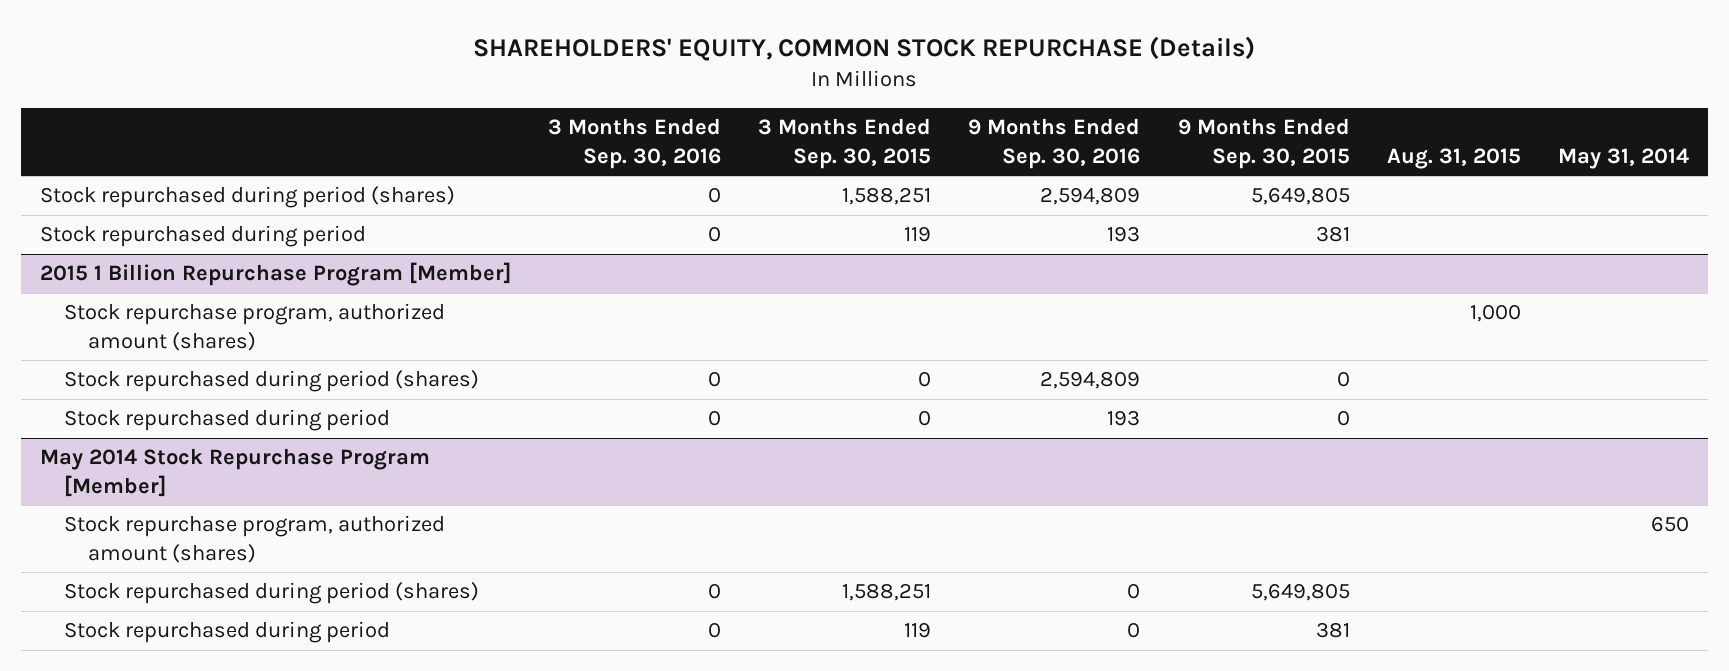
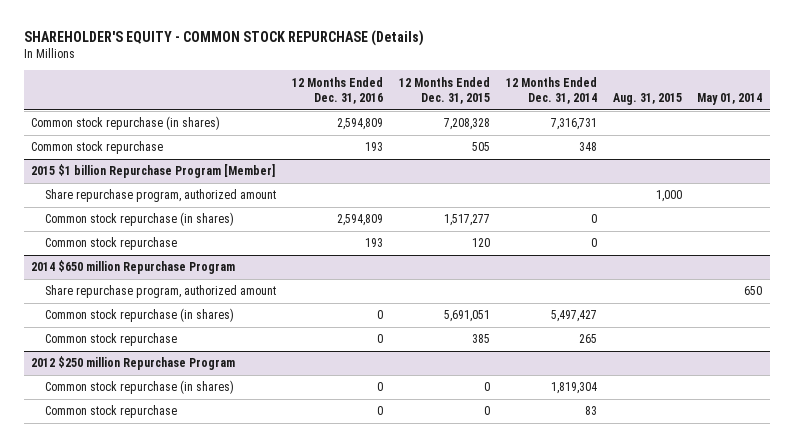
- SHAREHOLDERS' EQUITY, COMMON STOCK REPURCHASE (Details)
+ SHAREHOLDER'S EQUITY - COMMON STOCK REPURCHASE (Details)
- | 3 Months Ended Sep. 30, 2016 | 3 Months Ended Sep. 30, 2015 | 9 Months Ended Sep. 30, 2016 | 9 Months Ended Sep. 30, 2015 | Aug. 31, 2015 | May 31, 2014
+ | 12 Months Ended Dec. 31, 2016 | 12 Months Ended Dec. 31, 2015 | 12 Months Ended Dec. 31, 2014 | Aug. 31, 2015 | May 01, 2014
- Stock repurchased during period (shares) | 0 | 1,588,251 | 2,594,809 | 5,649,805 | |
- Stock repurchased during period | 0 | 119 | 193 | 381 | |
- 2015 1 Billion Repurchase Program [Member]
- Stock repurchase program, authorized amount (shares) | | | | | 1,000 |
- Stock repurchased during period (shares) | 0 | 0 | 2,594,809 | 0 | |
- Stock repurchased during period | 0 | 0 | 193 | 0 | |
- May 2014 Stock Repurchase Program [Member]
- Stock repurchase program, authorized amount (shares) | | | | | | 650
- Stock repurchased during period (shares) | 0 | 1,588,251 | 0 | 5,649,805 | |
- Stock repurchased during period | 0 | 119 | 0 | 381 | |
+ Common stock repurchase (in shares) | 2,594,809 | 7,208,328 | 7,316,731 | |
+ Common stock repurchase | 193 | 505 | 348 | |
+ 2015 $1 billion Repurchase Program [Member]
+ Share repurchase program, authorized amount | | | | 1,000 |
+ Common stock repurchase (in shares) | 2,594,809 | 1,517,277 | 0 | |
+ Common stock repurchase | 193 | 120 | 0 | |
+ 2014 $650 million Repurchase Program
+ Share repurchase program, authorized amount | | | | | 650
+ Common stock repurchase (in shares) | 0 | 5,691,051 | 5,497,427 | |
+ Common stock repurchase | 0 | 385 | 265 | |
+ 2012 $250 million Repurchase Program
+ Common stock repurchase (in shares) | 0 | 0 | 1,819,304 | |
+ Common stock repurchase | 0 | 0 | 83 | |

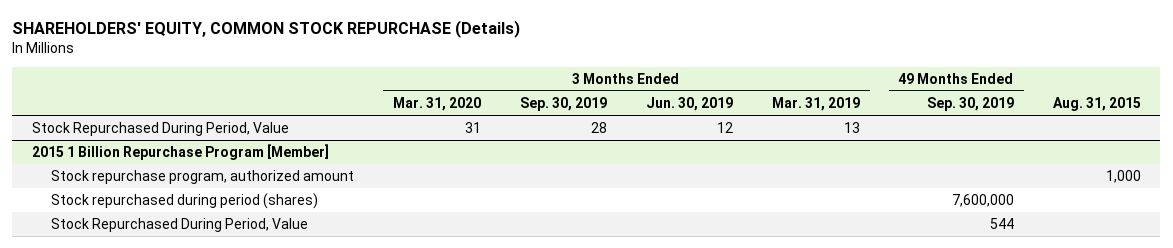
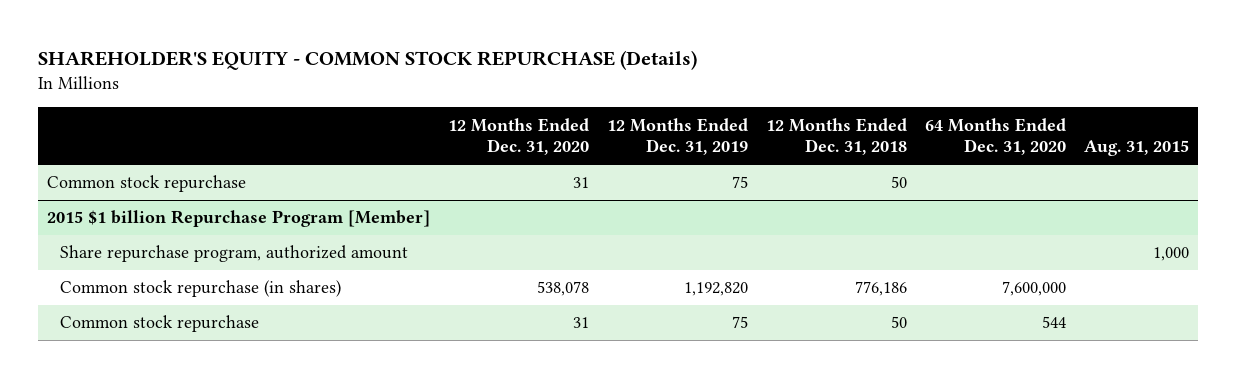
- SHAREHOLDERS' EQUITY, COMMON STOCK REPURCHASE (Details)
+ SHAREHOLDER'S EQUITY - COMMON STOCK REPURCHASE (Details)
- | 3 Months Ended Mar. 31, 2020 | 3 Months Ended Sep. 30, 2019 | 3 Months Ended Jun. 30, 2019 | 3 Months Ended Mar. 31, 2019 | 49 Months Ended Sep. 30, 2019 | Aug. 31, 2015
+ | 12 Months Ended Dec. 31, 2020 | 12 Months Ended Dec. 31, 2019 | 12 Months Ended Dec. 31, 2018 | 64 Months Ended Dec. 31, 2020 | Aug. 31, 2015
- Stock Repurchased During Period, Value | 31 | 28 | 12 | 13 | |
- 2015 1 Billion Repurchase Program [Member]
- Stock repurchase program, authorized amount | | | | | | 1,000
- Stock repurchased during period (shares) | | | | | 7,600,000 |
- Stock Repurchased During Period, Value | | | | | 544 |
+ Common stock repurchase | 31 | 75 | 50 | |
+ 2015 $1 billion Repurchase Program [Member]
+ Share repurchase program, authorized amount | | | | | 1,000
+ Common stock repurchase (in shares) | 538,078 | 1,192,820 | 776,186 | 7,600,000 |
+ Common stock repurchase | 31 | 75 | 50 | 544 |

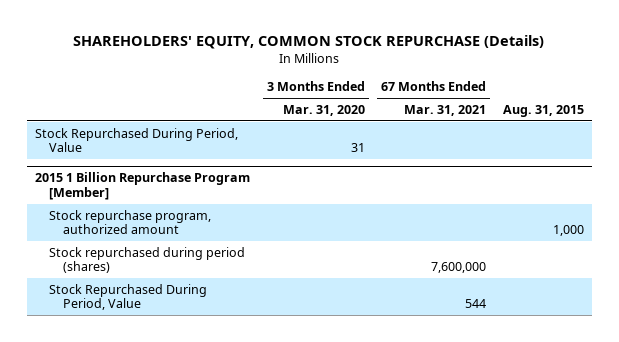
- SHAREHOLDER'S EQUITY - COMMON STOCK REPURCHASE (Details)
+ SHAREHOLDERS' EQUITY, COMMON STOCK REPURCHASE (Details)
- | 12 Months Ended Dec. 31, 2020 | 12 Months Ended Dec. 31, 2019 | 12 Months Ended Dec. 31, 2018 | 64 Months Ended Dec. 31, 2020 | Aug. 31, 2015
+ | 3 Months Ended Mar. 31, 2020 | 67 Months Ended Mar. 31, 2021 | Aug. 31, 2015
- Common stock repurchase | 31 | 75 | 50 | |
- 2015 $1 billion Repurchase Program [Member]
- Share repurchase program, authorized amount | | | | | 1,000
- Common stock repurchase (in shares) | 538,078 | 1,192,820 | 776,186 | 7,600,000 |
- Common stock repurchase | 31 | 75 | 50 | 544 |
+ Stock Repurchased During Period, Value | 31 | |
+ 2015 1 Billion Repurchase Program [Member]
+ Stock repurchase program, authorized amount | | | 1,000
+ Stock repurchased during period (shares) | | 7,600,000 |
+ Stock Repurchased During Period, Value | | 544 |

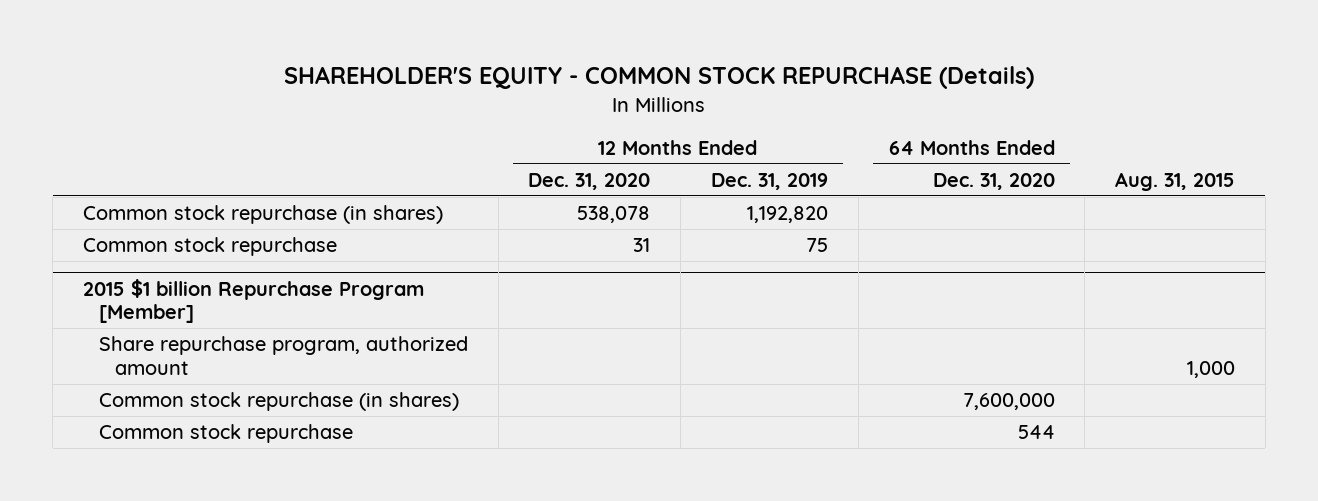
- SHAREHOLDERS' EQUITY, COMMON STOCK REPURCHASE (Details)
+ SHAREHOLDER'S EQUITY - COMMON STOCK REPURCHASE (Details)
- | 3 Months Ended Mar. 31, 2020 | 67 Months Ended Mar. 31, 2021 | Aug. 31, 2015
+ | 12 Months Ended Dec. 31, 2020 | 12 Months Ended Dec. 31, 2019 | 64 Months Ended Dec. 31, 2020 | Aug. 31, 2015
- Stock Repurchased During Period, Value | 31 | |
- 2015 1 Billion Repurchase Program [Member]
- Stock repurchase program, authorized amount | | | 1,000
- Stock repurchased during period (shares) | | 7,600,000 |
- Stock Repurchased During Period, Value | | 544 |
+ Common stock repurchase (in shares) | 538,078 | 1,192,820 | |
+ Common stock repurchase | 31 | 75 | |
+ 2015 $1 billion Repurchase Program [Member]
+ Share repurchase program, authorized amount | | | | 1,000
+ Common stock repurchase (in shares) | | | 7,600,000 |
+ Common stock repurchase | | | 544 |

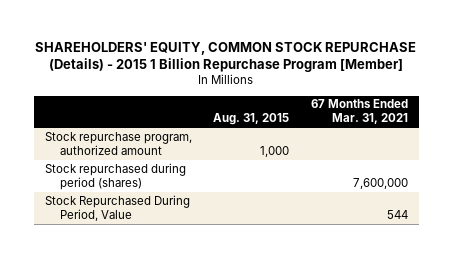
- SHAREHOLDER'S EQUITY - COMMON STOCK REPURCHASE (Details)
+ SHAREHOLDERS' EQUITY, COMMON STOCK REPURCHASE (Details) - 2015 1 Billion Repurchase Program [Member]
- | 12 Months Ended Dec. 31, 2020 | 12 Months Ended Dec. 31, 2019 | 64 Months Ended Dec. 31, 2020 | Aug. 31, 2015
+ | Aug. 31, 2015 | 67 Months Ended Mar. 31, 2021
- Common stock repurchase (in shares) | 538,078 | 1,192,820 | |
- Common stock repurchase | 31 | 75 | |
- 2015 $1 billion Repurchase Program [Member]
- Share repurchase program, authorized amount | | | | 1,000
- Common stock repurchase (in shares) | | | 7,600,000 |
- Common stock repurchase | | | 544 |
+ Stock repurchase program, authorized amount | 1,000 |
+ Stock repurchased during period (shares) | | 7,600,000
+ Stock Repurchased During Period, Value | | 544

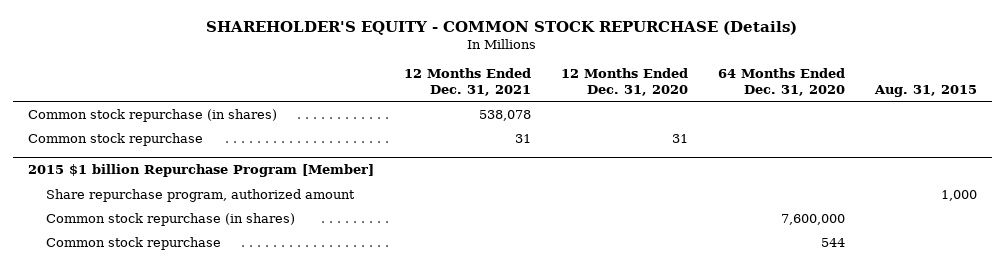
- SHAREHOLDERS' EQUITY, COMMON STOCK REPURCHASE (Details) - 2015 1 Billion Repurchase Program [Member]
+ SHAREHOLDER'S EQUITY - COMMON STOCK REPURCHASE (Details)
- | Aug. 31, 2015 | 67 Months Ended Mar. 31, 2021
+ | 12 Months Ended Dec. 31, 2021 | 12 Months Ended Dec. 31, 2020 | 64 Months Ended Dec. 31, 2020 | Aug. 31, 2015
- Stock repurchase program, authorized amount | 1,000 |
- Stock repurchased during period (shares) | | 7,600,000
- Stock Repurchased During Period, Value | | 544
+ Common stock repurchase (in shares) | 538,078 | | |
+ Common stock repurchase | 31 | 31 | |
+ 2015 $1 billion Repurchase Program [Member]
+ Share repurchase program, authorized amount | | | | 1,000
+ Common stock repurchase (in shares) | | | 7,600,000 |
+ Common stock repurchase | | | 544 |

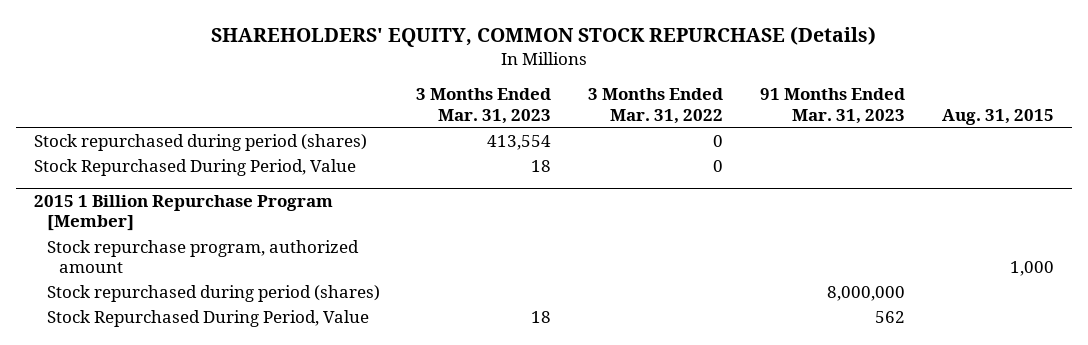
- SHAREHOLDER'S EQUITY - COMMON STOCK REPURCHASE (Details)
+ SHAREHOLDERS' EQUITY, COMMON STOCK REPURCHASE (Details)
- | 12 Months Ended Dec. 31, 2021 | 12 Months Ended Dec. 31, 2020 | 64 Months Ended Dec. 31, 2020 | Aug. 31, 2015
+ | 3 Months Ended Mar. 31, 2023 | 3 Months Ended Mar. 31, 2022 | 91 Months Ended Mar. 31, 2023 | Aug. 31, 2015
- Common stock repurchase (in shares) | 538,078 | | |
- Common stock repurchase | 31 | 31 | |
- 2015 $1 billion Repurchase Program [Member]
- Share repurchase program, authorized amount | | | | 1,000
- Common stock repurchase (in shares) | | | 7,600,000 |
- Common stock repurchase | | | 544 |
+ Stock repurchased during period (shares) | 413,554 | 0 | |
+ Stock Repurchased During Period, Value | 18 | 0 | |
+ 2015 1 Billion Repurchase Program [Member]
+ Stock repurchase program, authorized amount | | | | 1,000
+ Stock repurchased during period (shares) | | | 8,000,000 |
+ Stock Repurchased During Period, Value | 18 | | 562 |

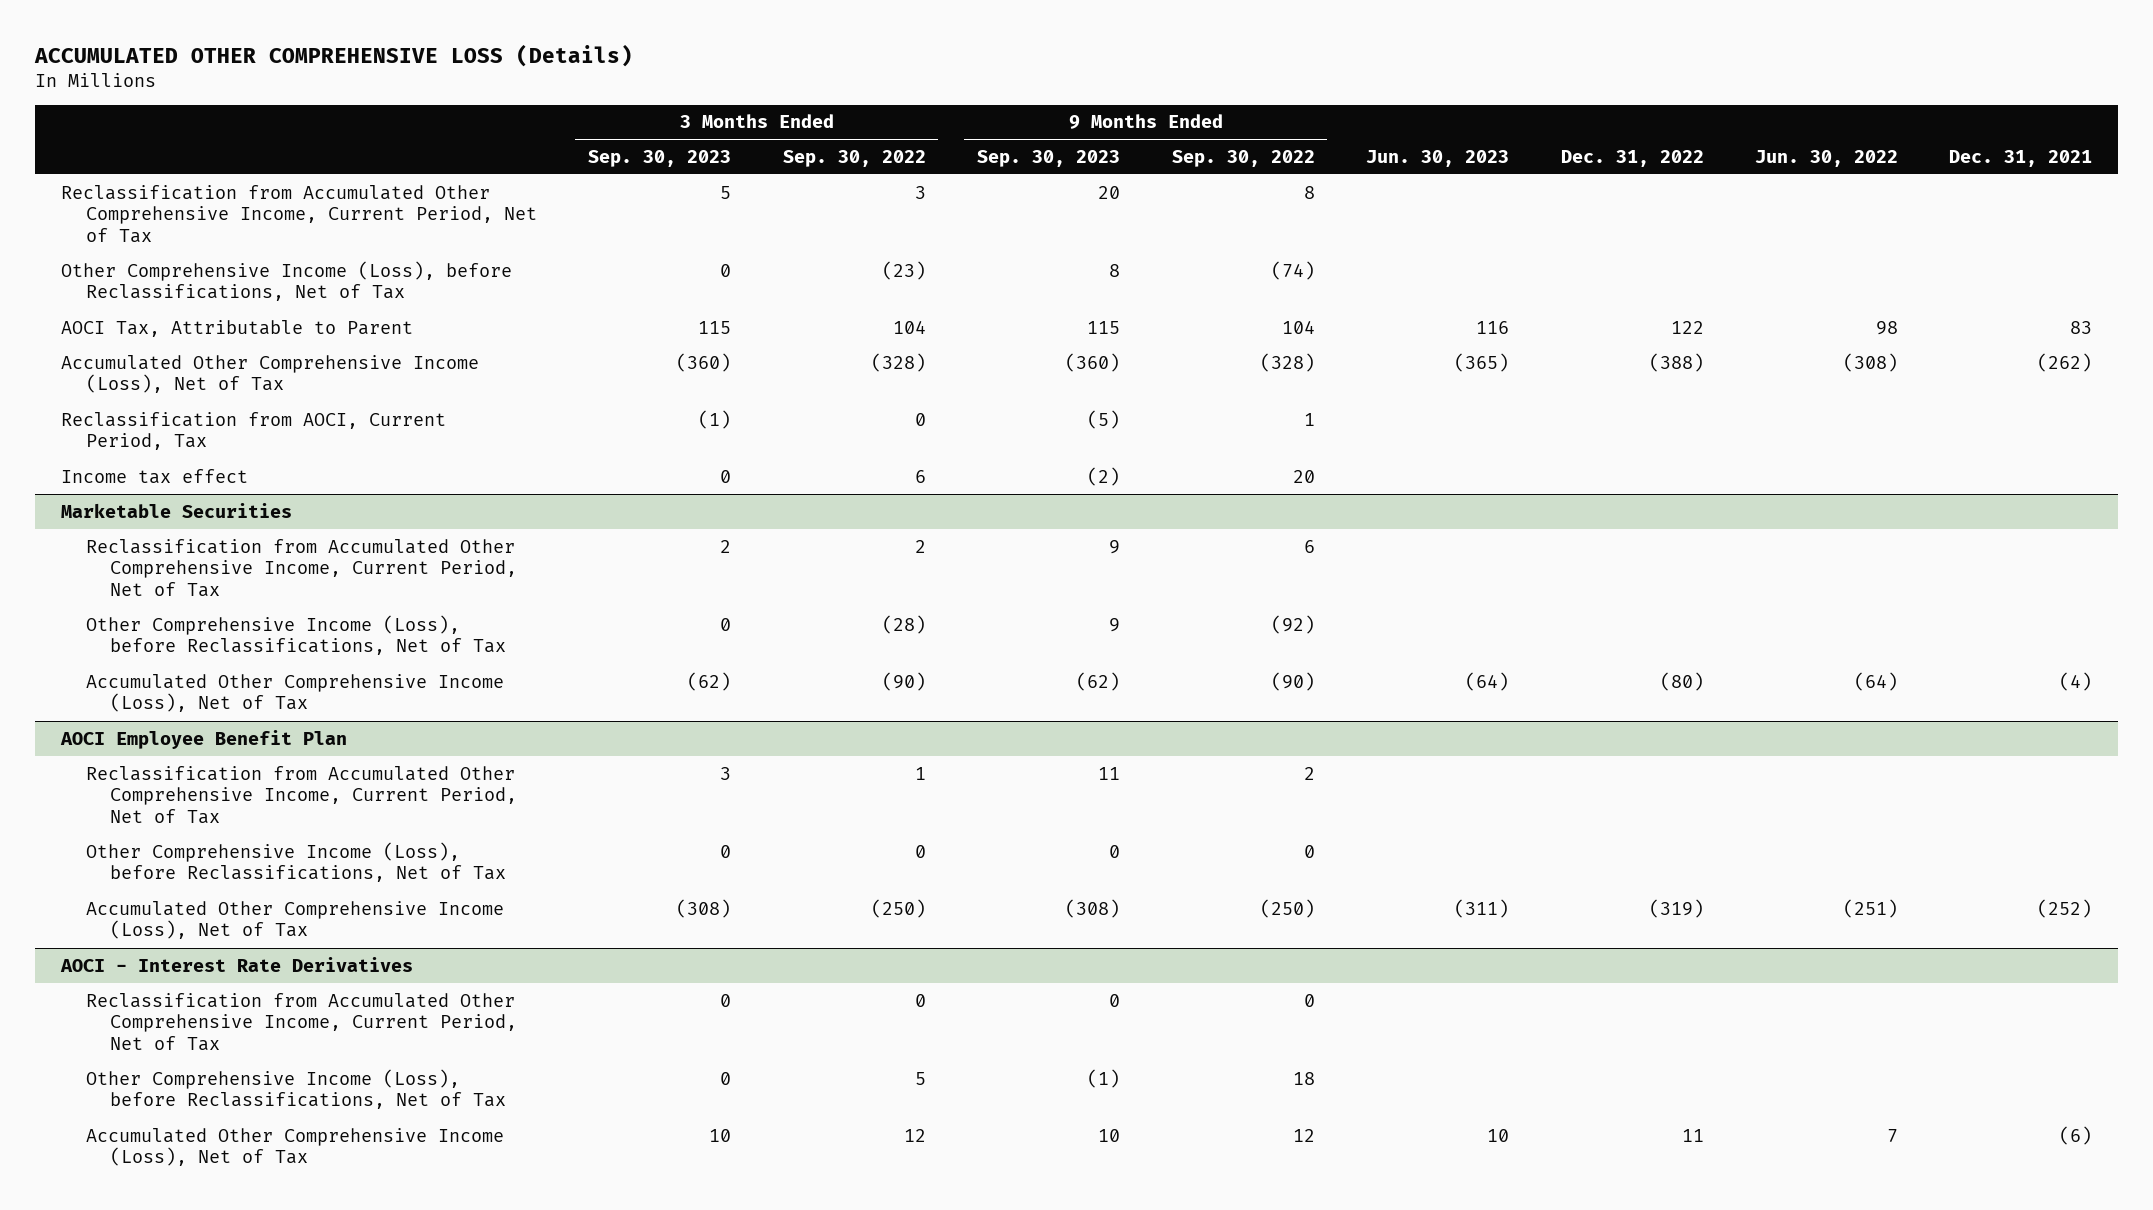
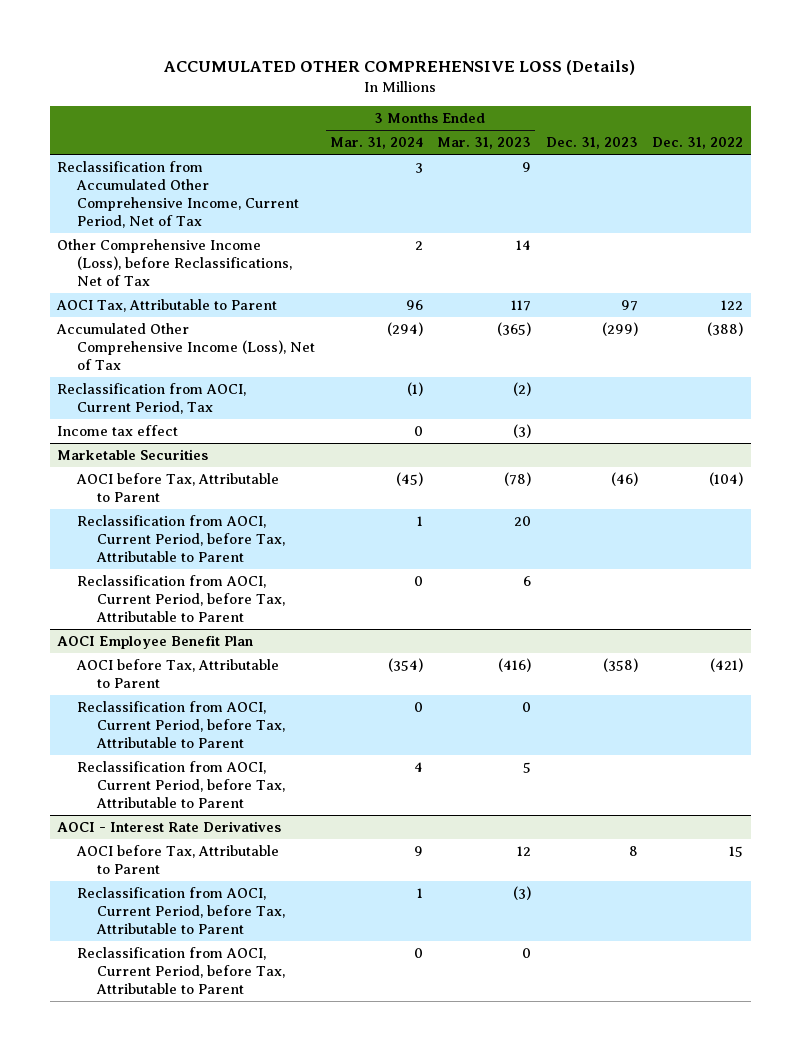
- | 3 Months Ended Sep. 30, 2023 | 3 Months Ended Sep. 30, 2022 | 9 Months Ended Sep. 30, 2023 | 9 Months Ended Sep. 30, 2022 | Jun. 30, 2023 | Dec. 31, 2022 | Jun. 30, 2022 | Dec. 31, 2021
+ | 3 Months Ended Mar. 31, 2024 | 3 Months Ended Mar. 31, 2023 | Dec. 31, 2023 | Dec. 31, 2022
@ Marketable Securities
- Reclassification from Accumulated Other Comprehensive Income, Current Period, Net of Tax | 2 | 2 | 9 | 6 | | | |
- Other Comprehensive Income (Loss), before Reclassifications, Net of Tax | 0 | (28) | 9 | (92) | | | |
- Accumulated Other Comprehensive Income (Loss), Net of Tax | (62) | (90) | (62) | (90) | (64) | (80) | (64) | (4)
+ AOCI before Tax, Attributable to Parent | (45) | (78) | (46) | (104)
+ Reclassification from AOCI, Current Period, before Tax, Attributable to Parent | 1 | 20 | |
+ Reclassification from AOCI, Current Period, before Tax, Attributable to Parent | 0 | 6 | |
@ AOCI Employee Benefit Plan
- Reclassification from Accumulated Other Comprehensive Income, Current Period, Net of Tax | 3 | 1 | 11 | 2 | | | |
- Other Comprehensive Income (Loss), before Reclassifications, Net of Tax | 0 | 0 | 0 | 0 | | | |
- Accumulated Other Comprehensive Income (Loss), Net of Tax | (308) | (250) | (308) | (250) | (311) | (319) | (251) | (252)
+ AOCI before Tax, Attributable to Parent | (354) | (416) | (358) | (421)
+ Reclassification from AOCI, Current Period, before Tax, Attributable to Parent | 0 | 0 | |
+ Reclassification from AOCI, Current Period, before Tax, Attributable to Parent | 4 | 5 | |
@ AOCI - Interest Rate Derivatives
- Reclassification from Accumulated Other Comprehensive Income, Current Period, Net of Tax | 0 | 0 | 0 | 0 | | | |
- Other Comprehensive Income (Loss), before Reclassifications, Net of Tax | 0 | 5 | (1) | 18 | | | |
- Accumulated Other Comprehensive Income (Loss), Net of Tax | 10 | 12 | 10 | 12 | 10 | 11 | 7 | (6)
+ AOCI before Tax, Attributable to Parent | 9 | 12 | 8 | 15
+ Reclassification from AOCI, Current Period, before Tax, Attributable to Parent | 1 | (3) | |
+ Reclassification from AOCI, Current Period, before Tax, Attributable to Parent | 0 | 0 | |

